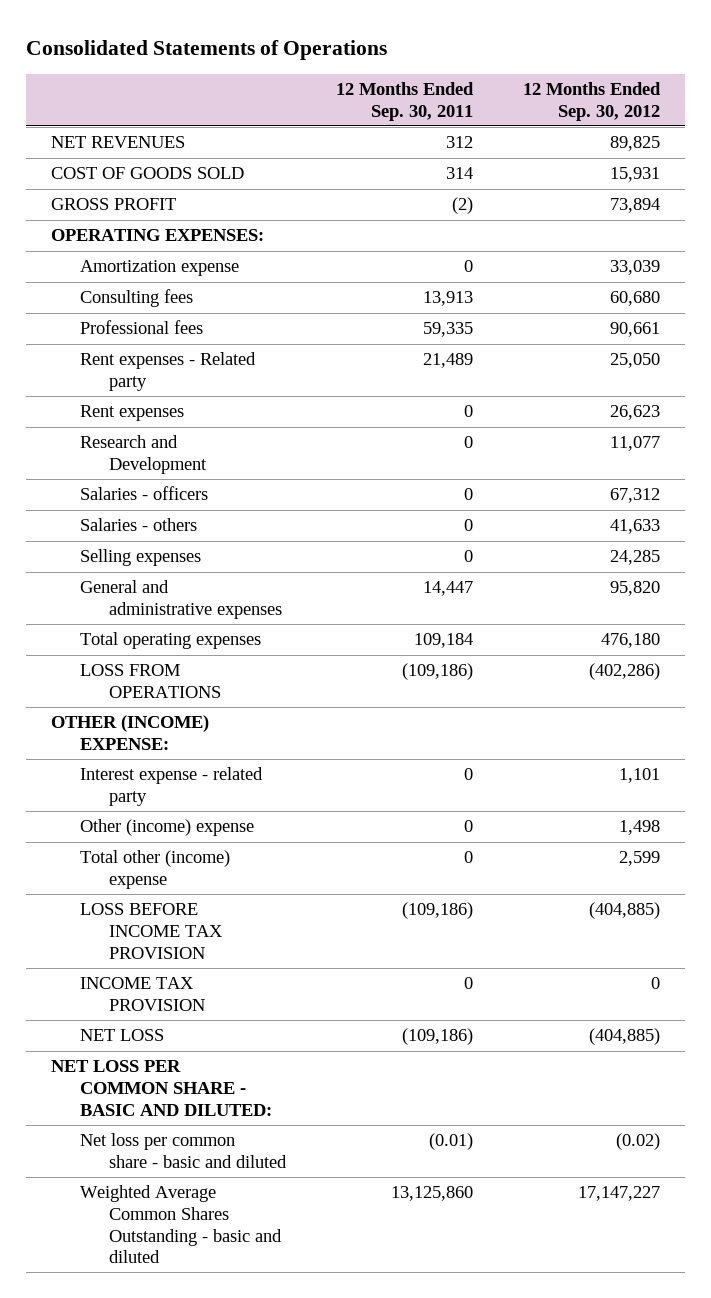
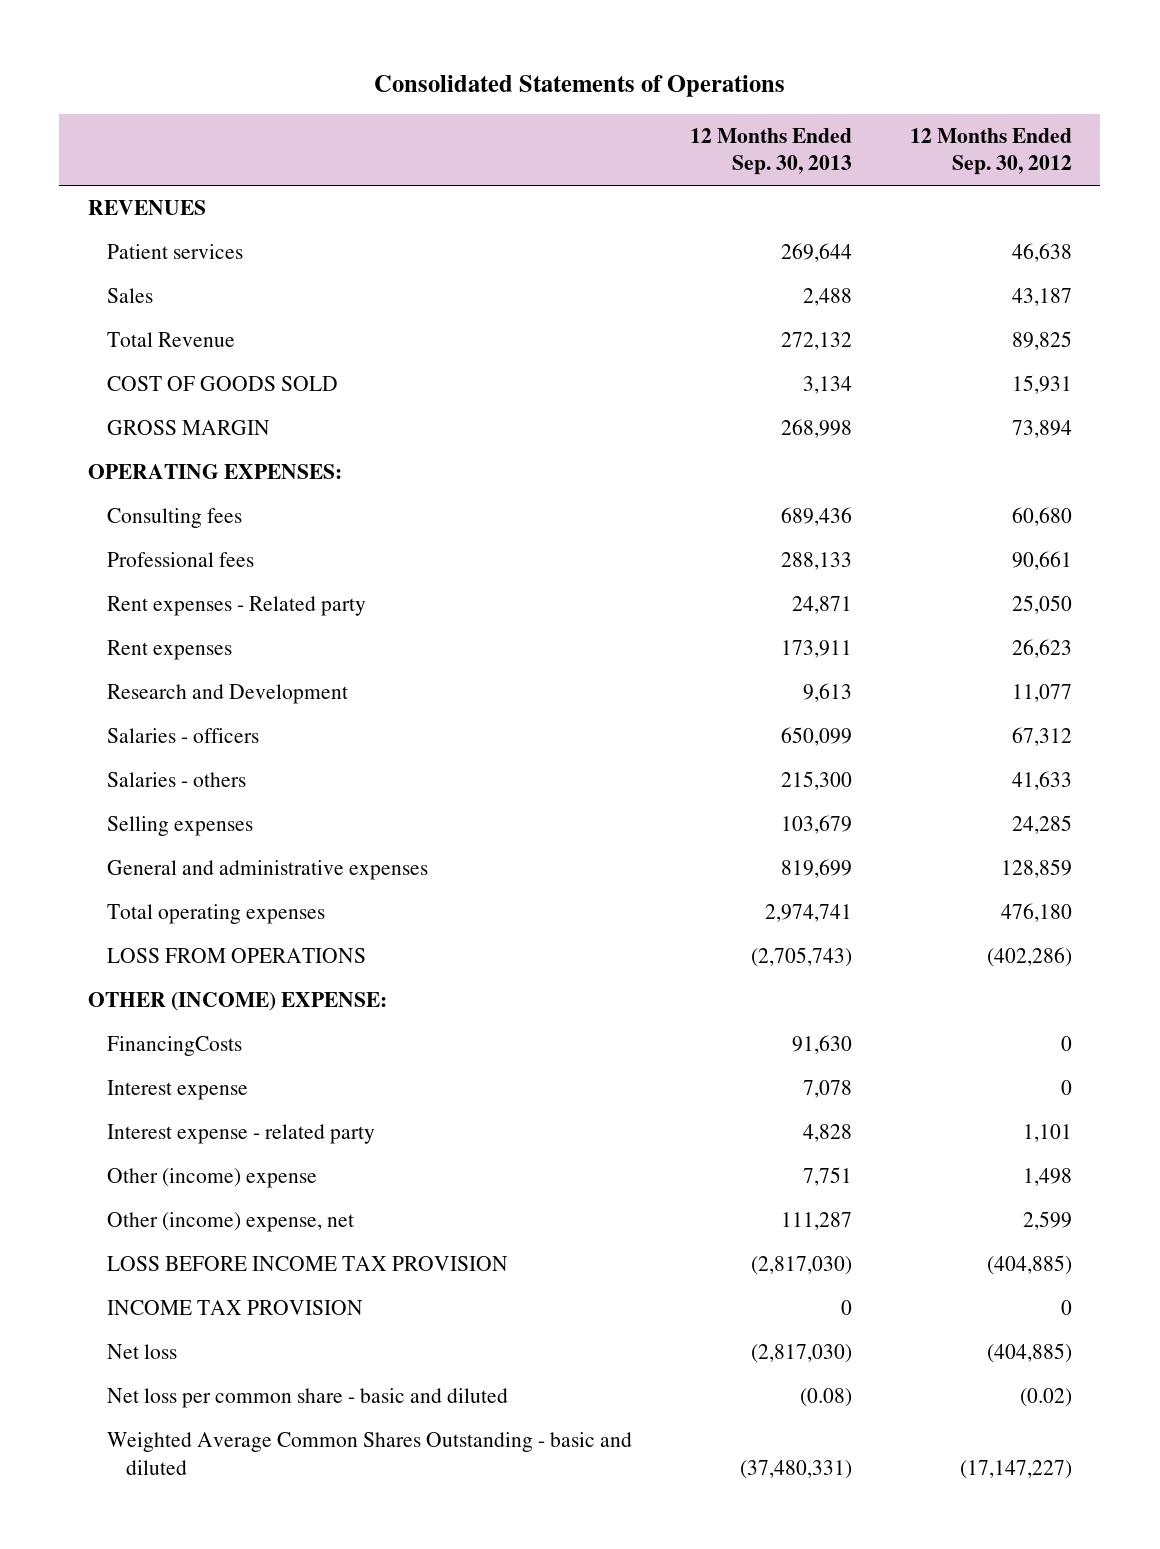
- | 12 Months Ended Sep. 30, 2011 | 12 Months Ended Sep. 30, 2012
+ | 12 Months Ended Sep. 30, 2013 | 12 Months Ended Sep. 30, 2012
- NET REVENUES | 312 | 89,825
+ REVENUES
+ Patient services | 269,644 | 46,638
+ Sales | 2,488 | 43,187
+ Total Revenue | 272,132 | 89,825
- GROSS PROFIT | (2) | 73,894
+ GROSS MARGIN | 268,998 | 73,894
- Amortization expense | 0 | 33,039
- General and administrative expenses | 14,447 | 95,820
+ General and administrative expenses | 819,699 | 128,859
+ FinancingCosts | 91,630 | 0
+ Interest expense | 7,078 | 0
- Total other (income) expense | 0 | 2,599
+ Other (income) expense, net | 111,287 | 2,599
- NET LOSS | (109,186) | (404,885)
- NET LOSS PER COMMON SHARE - BASIC AND DILUTED:
+ Net loss | (2,817,030) | (404,885)
- Weighted Average Common Shares Outstanding - basic and diluted | 13,125,860 | 17,147,227
+ Weighted Average Common Shares Outstanding - basic and diluted | (37,480,331) | (17,147,227)

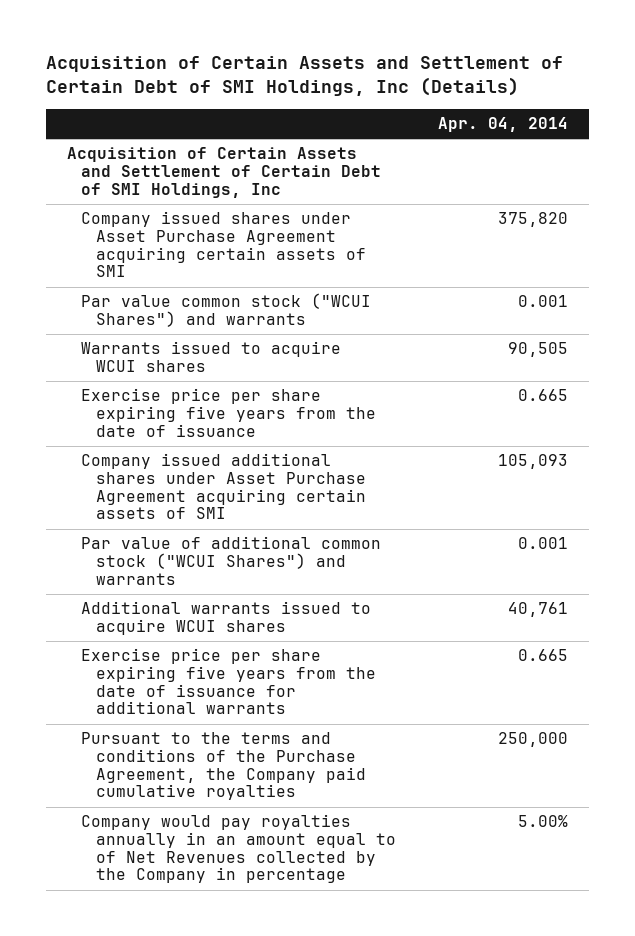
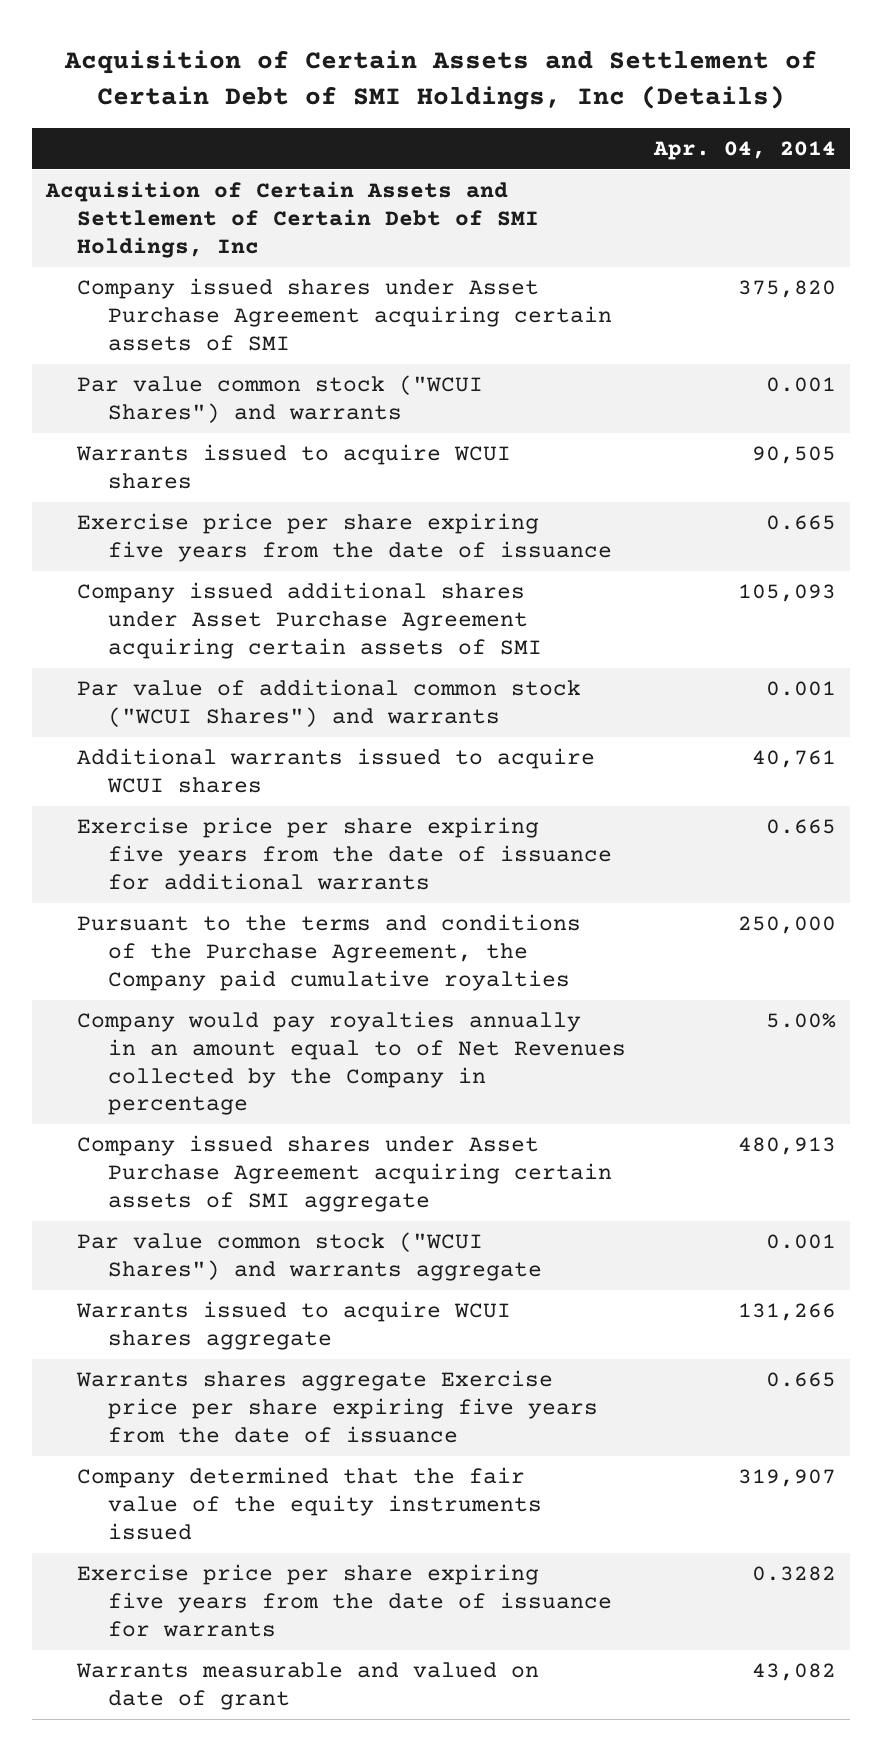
+ Company issued shares under Asset Purchase Agreement acquiring certain assets of SMI aggregate | 480,913
+ Par value common stock ("WCUI Shares") and warrants aggregate | 0.001
+ Warrants issued to acquire WCUI shares aggregate | 131,266
+ Warrants shares aggregate Exercise price per share expiring five years from the date of issuance | 0.665
+ Company determined that the fair value of the equity instruments issued | 319,907
+ Exercise price per share expiring five years from the date of issuance for warrants | 0.3282
+ Warrants measurable and valued on date of grant | 43,082

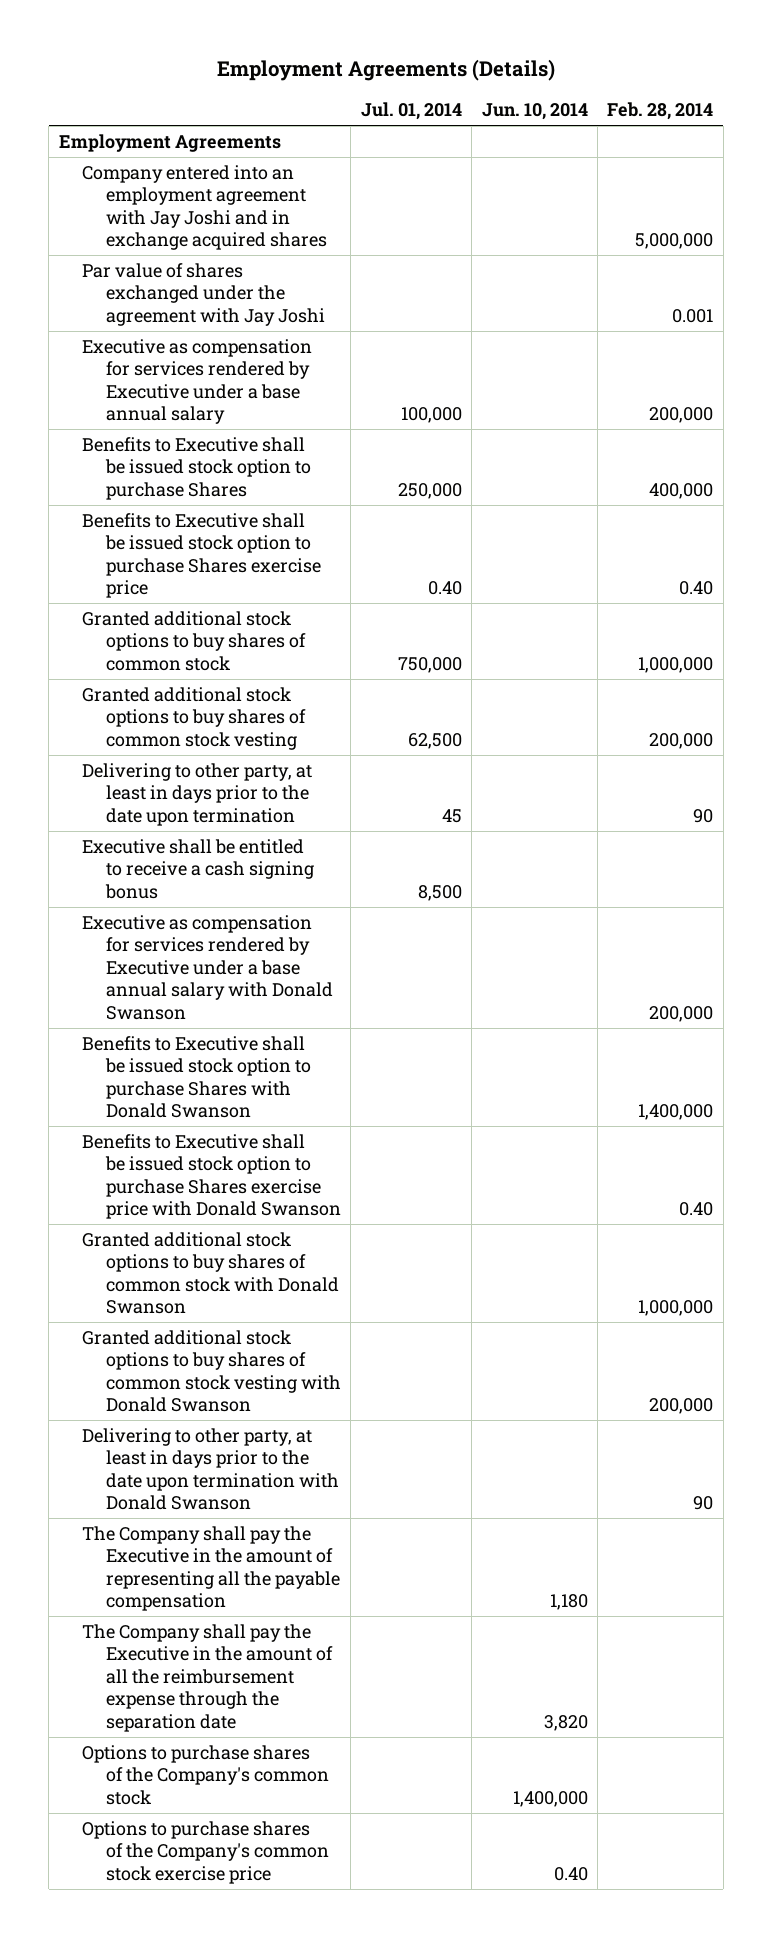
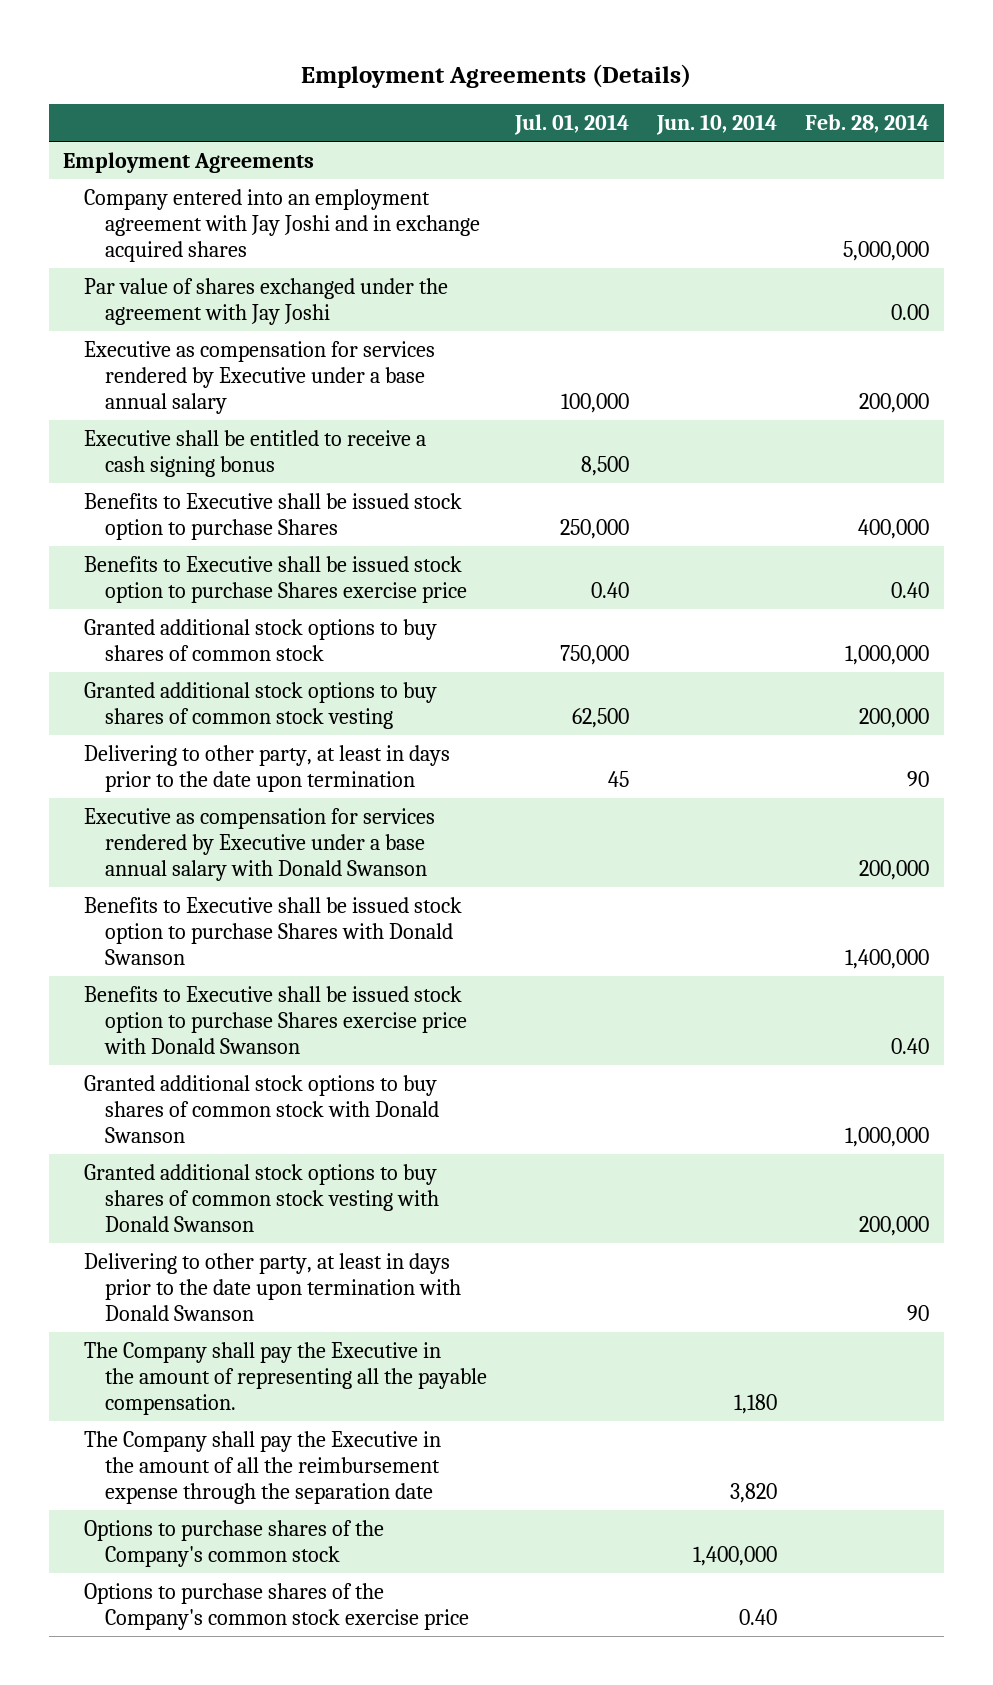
- Par value of shares exchanged under the agreement with Jay Joshi | | | 0.001
+ Par value of shares exchanged under the agreement with Jay Joshi | | | 0.00
moved up: Executive shall be entitled to receive a cash signing bonus | 8,500 | |
- The Company shall pay the Executive in the amount of representing all the payable compensation | | 1,180 |
+ The Company shall pay the Executive in the amount of representing all the payable compensation. | | 1,180 |

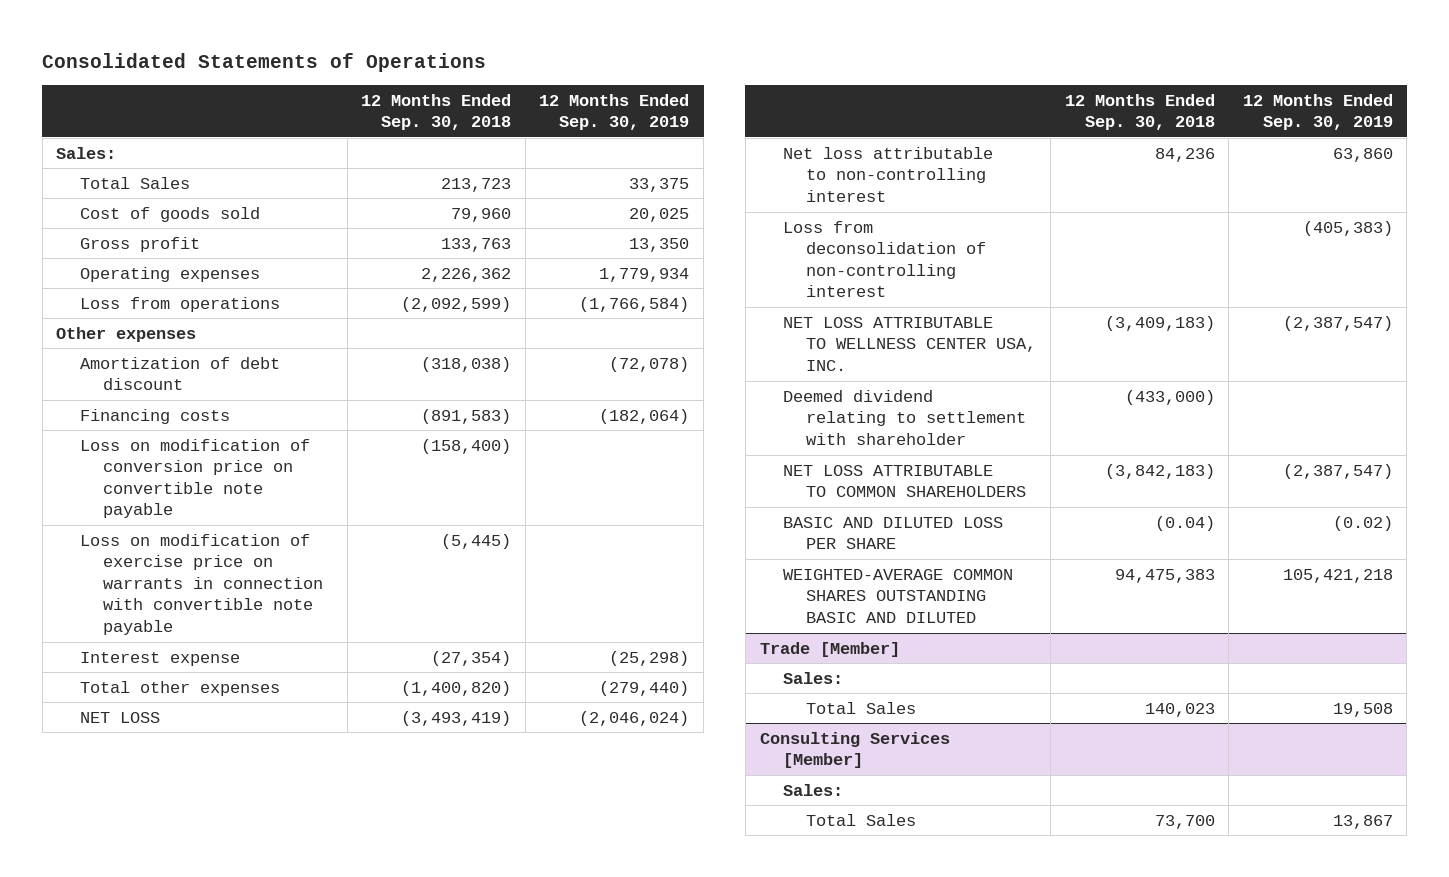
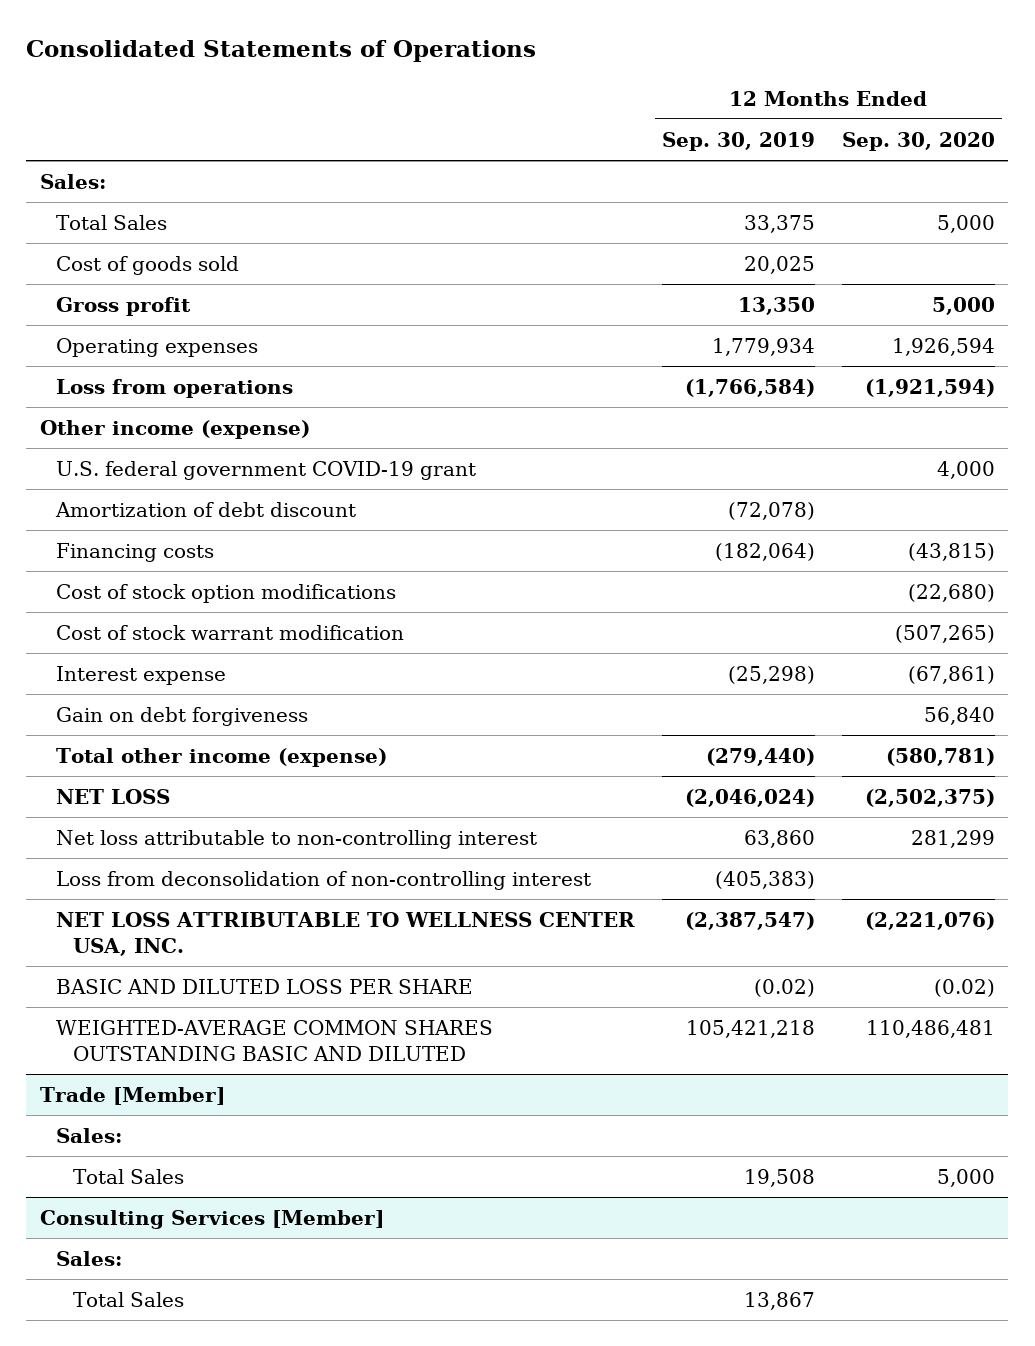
- | 12 Months Ended Sep. 30, 2018 | 12 Months Ended Sep. 30, 2019
+ | 12 Months Ended Sep. 30, 2019 | 12 Months Ended Sep. 30, 2020
- Other expenses
+ Other income (expense)
+ U.S. federal government COVID-19 grant | | 4,000
- Loss on modification of conversion price on convertible note payable | (158,400) |
- Loss on modification of exercise price on warrants in connection with convertible note payable | (5,445) |
+ Cost of stock option modifications | | (22,680)
+ Cost of stock warrant modification | | (507,265)
- Total other expenses | (1,400,820) | (279,440)
+ Gain on debt forgiveness | | 56,840
+ Total other income (expense) | (279,440) | (580,781)
- Deemed dividend relating to settlement with shareholder | (433,000) |
- NET LOSS ATTRIBUTABLE TO COMMON SHAREHOLDERS | (3,842,183) | (2,387,547)

